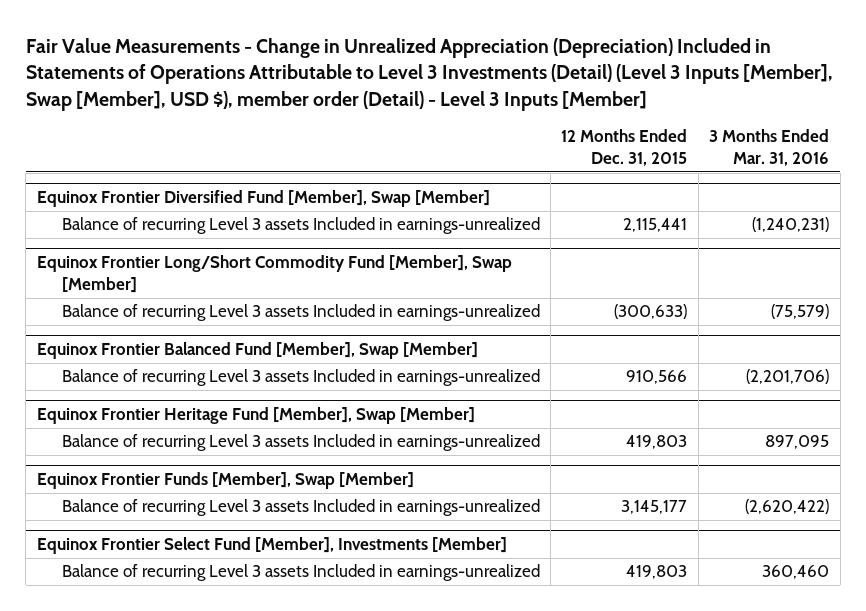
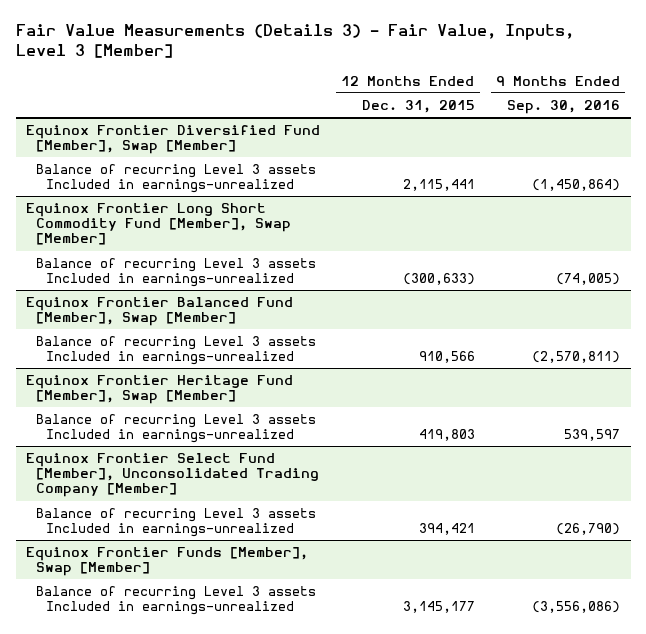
- Fair Value Measurements - Change in Unrealized Appreciation (Depreciation) Included in Statements of Operations Attributable to Level 3 Investments (Detail) (Level 3 Inputs [Member], Swap [Member], USD $), member order (Detail) - Level 3 Inputs [Member]
+ Fair Value Measurements (Details 3) - Fair Value, Inputs, Level 3 [Member]
- | 12 Months Ended Dec. 31, 2015 | 3 Months Ended Mar. 31, 2016
+ | 12 Months Ended Dec. 31, 2015 | 9 Months Ended Sep. 30, 2016
- Equinox Frontier Long/Short Commodity Fund [Member], Swap [Member]
+ Equinox Frontier Long Short Commodity Fund [Member], Swap [Member]
+ Equinox Frontier Select Fund [Member], Unconsolidated Trading Company [Member]
+ Balance of recurring Level 3 assets Included in earnings-unrealized | 394,421 | (26,790)
- Equinox Frontier Select Fund [Member], Investments [Member]
- Balance of recurring Level 3 assets Included in earnings-unrealized | 419,803 | 360,460

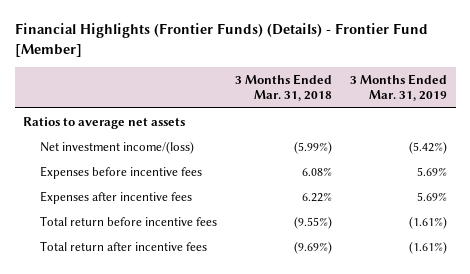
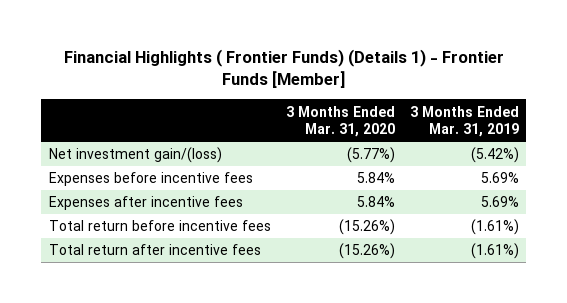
- Financial Highlights (Frontier Funds) (Details) - Frontier Fund [Member]
+ Financial Highlights ( Frontier Funds) (Details 1) - Frontier Funds [Member]
- | 3 Months Ended Mar. 31, 2018 | 3 Months Ended Mar. 31, 2019
+ | 3 Months Ended Mar. 31, 2020 | 3 Months Ended Mar. 31, 2019
- Ratios to average net assets
- Net investment income/(loss) | (5.99%) | (5.42%)
+ Net investment gain/(loss) | (5.77%) | (5.42%)

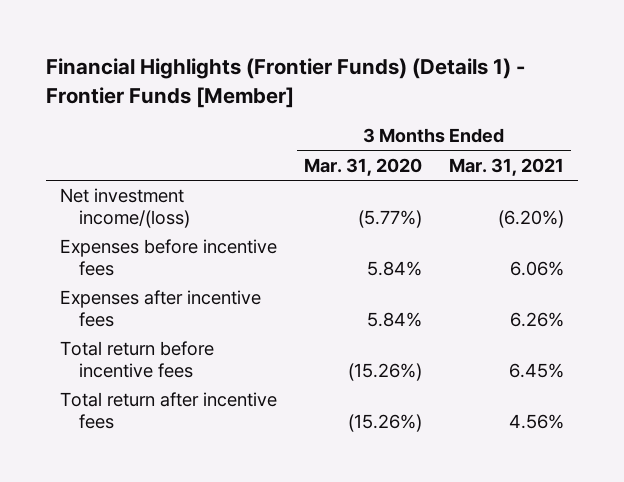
- Financial Highlights ( Frontier Funds) (Details 1) - Frontier Funds [Member]
+ Financial Highlights (Frontier Funds) (Details 1) - Frontier Funds [Member]
- | 3 Months Ended Mar. 31, 2020 | 3 Months Ended Mar. 31, 2019
+ | 3 Months Ended Mar. 31, 2020 | 3 Months Ended Mar. 31, 2021
- Net investment gain/(loss) | (5.77%) | (5.42%)
+ Net investment income/(loss) | (5.77%) | (6.20%)

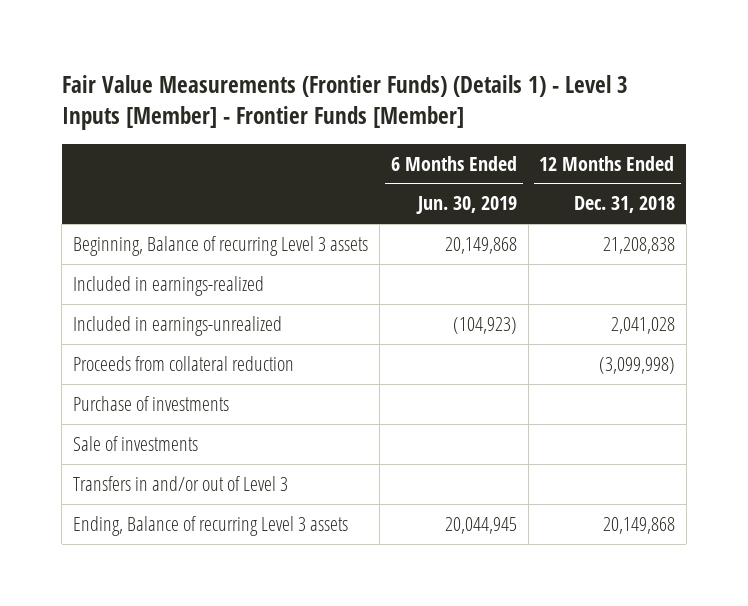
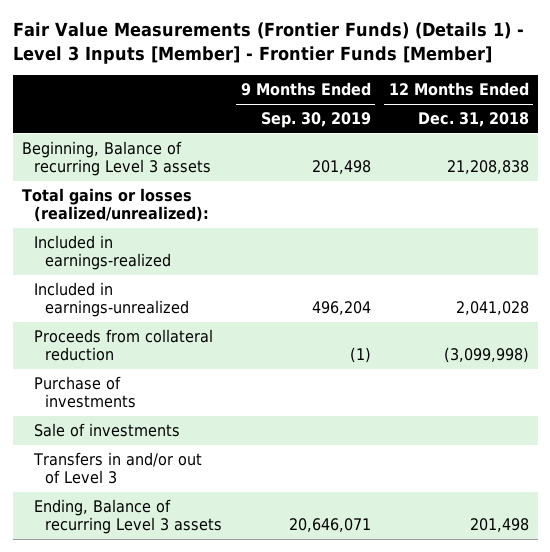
- | 6 Months Ended Jun. 30, 2019 | 12 Months Ended Dec. 31, 2018
+ | 9 Months Ended Sep. 30, 2019 | 12 Months Ended Dec. 31, 2018
+ Total gains or losses (realized/unrealized):
- Ending, Balance of recurring Level 3 assets | 20,044,945 | 20,149,868
+ Ending, Balance of recurring Level 3 assets | 20,646,071 | 201,498

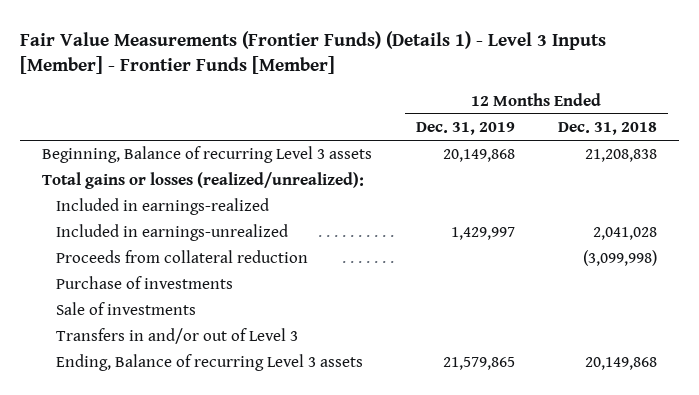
- | 9 Months Ended Sep. 30, 2019 | 12 Months Ended Dec. 31, 2018
+ | 12 Months Ended Dec. 31, 2019 | 12 Months Ended Dec. 31, 2018
- Ending, Balance of recurring Level 3 assets | 20,646,071 | 201,498
+ Ending, Balance of recurring Level 3 assets | 21,579,865 | 20,149,868

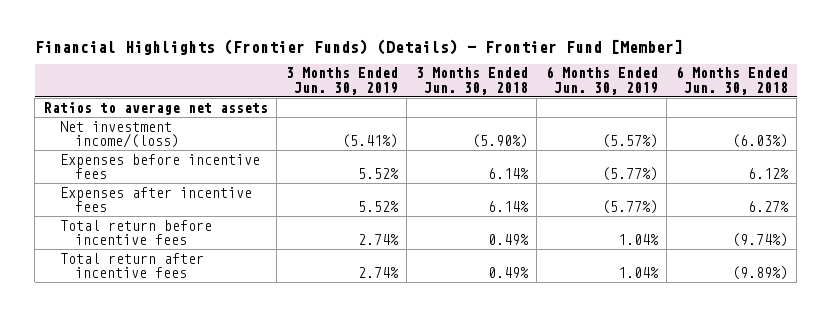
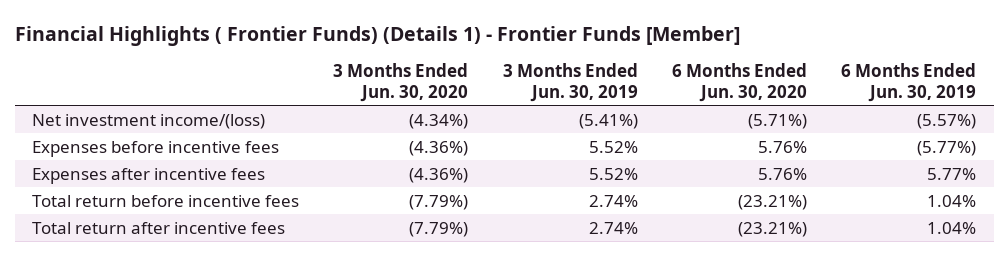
- Financial Highlights (Frontier Funds) (Details) - Frontier Fund [Member]
+ Financial Highlights ( Frontier Funds) (Details 1) - Frontier Funds [Member]
- | 3 Months Ended Jun. 30, 2019 | 3 Months Ended Jun. 30, 2018 | 6 Months Ended Jun. 30, 2019 | 6 Months Ended Jun. 30, 2018
+ | 3 Months Ended Jun. 30, 2020 | 3 Months Ended Jun. 30, 2019 | 6 Months Ended Jun. 30, 2020 | 6 Months Ended Jun. 30, 2019
- Ratios to average net assets
- Expenses after incentive fees | 5.52% | 6.14% | (5.77%) | 6.27%
+ Expenses after incentive fees | (4.36%) | 5.52% | 5.76% | 5.77%

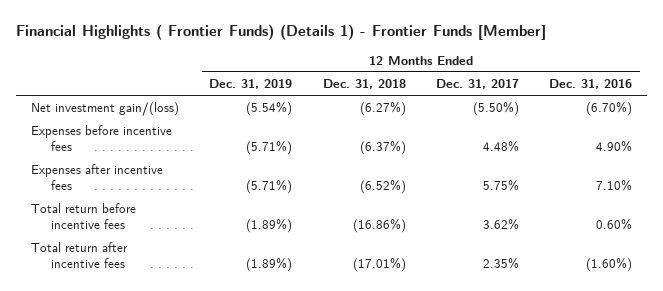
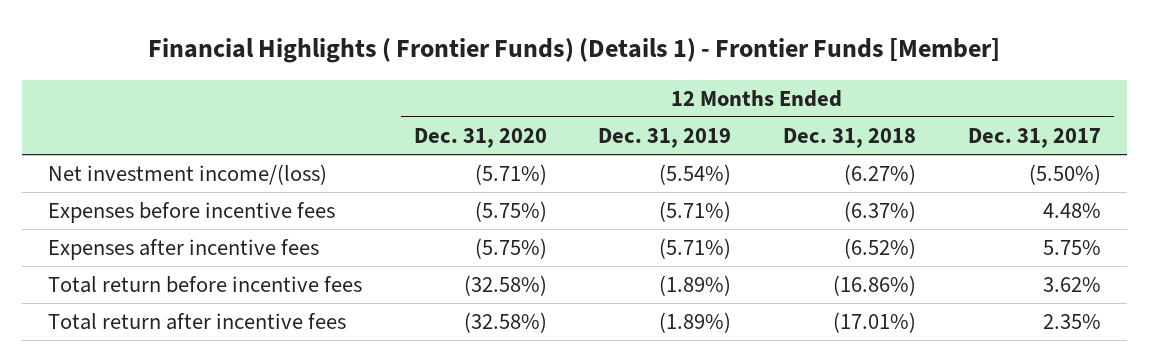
- | 12 Months Ended Dec. 31, 2019 | 12 Months Ended Dec. 31, 2018 | 12 Months Ended Dec. 31, 2017 | 12 Months Ended Dec. 31, 2016
+ | 12 Months Ended Dec. 31, 2020 | 12 Months Ended Dec. 31, 2019 | 12 Months Ended Dec. 31, 2018 | 12 Months Ended Dec. 31, 2017
- Net investment gain/(loss) | (5.54%) | (6.27%) | (5.50%) | (6.70%)
+ Net investment income/(loss) | (5.71%) | (5.54%) | (6.27%) | (5.50%)

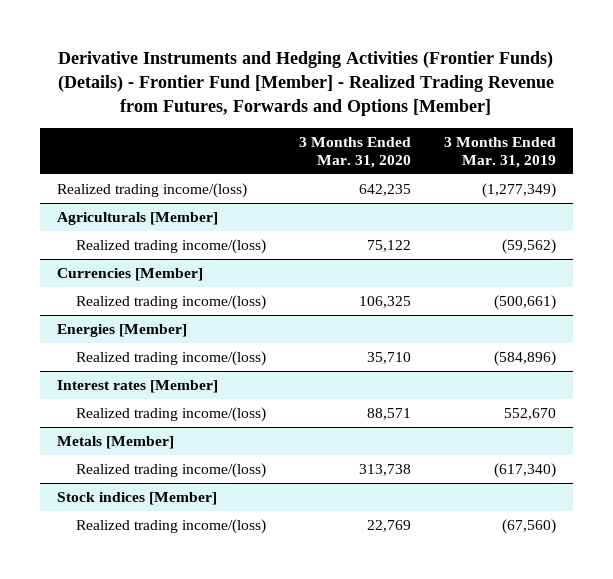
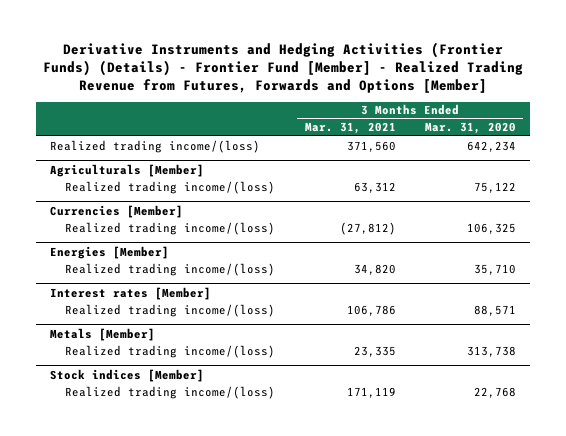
- | 3 Months Ended Mar. 31, 2020 | 3 Months Ended Mar. 31, 2019
+ | 3 Months Ended Mar. 31, 2021 | 3 Months Ended Mar. 31, 2020
- Realized trading income/(loss) | 642,235 | (1,277,349)
+ Realized trading income/(loss) | 371,560 | 642,234
@ Stock indices [Member]
- Realized trading income/(loss) | 22,769 | (67,560)
+ Realized trading income/(loss) | 171,119 | 22,768

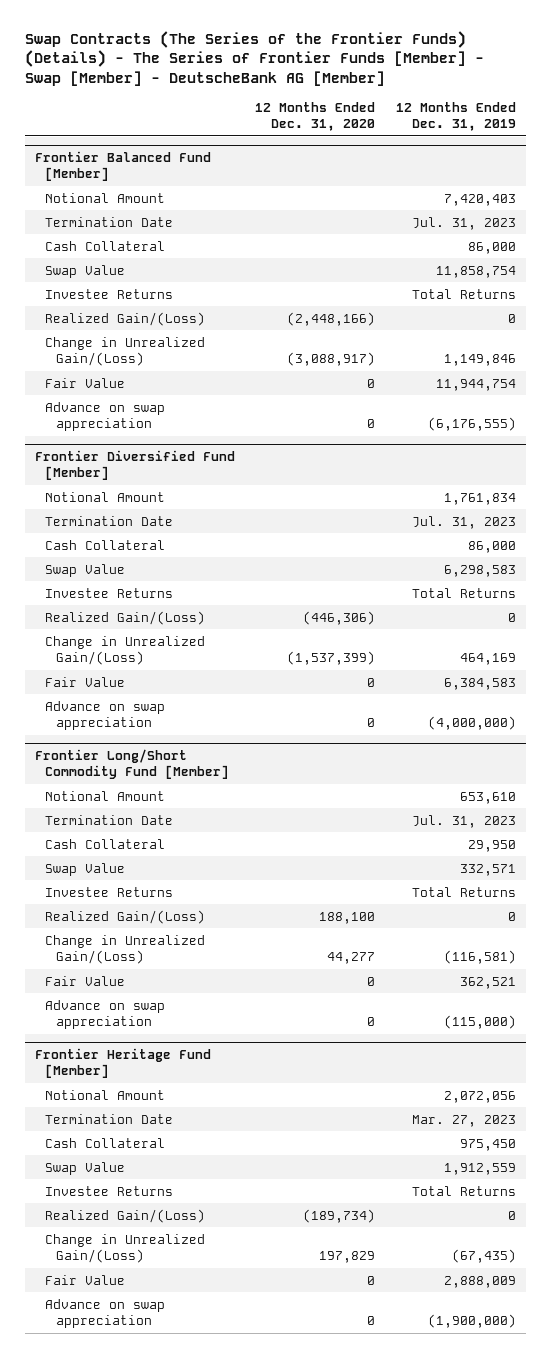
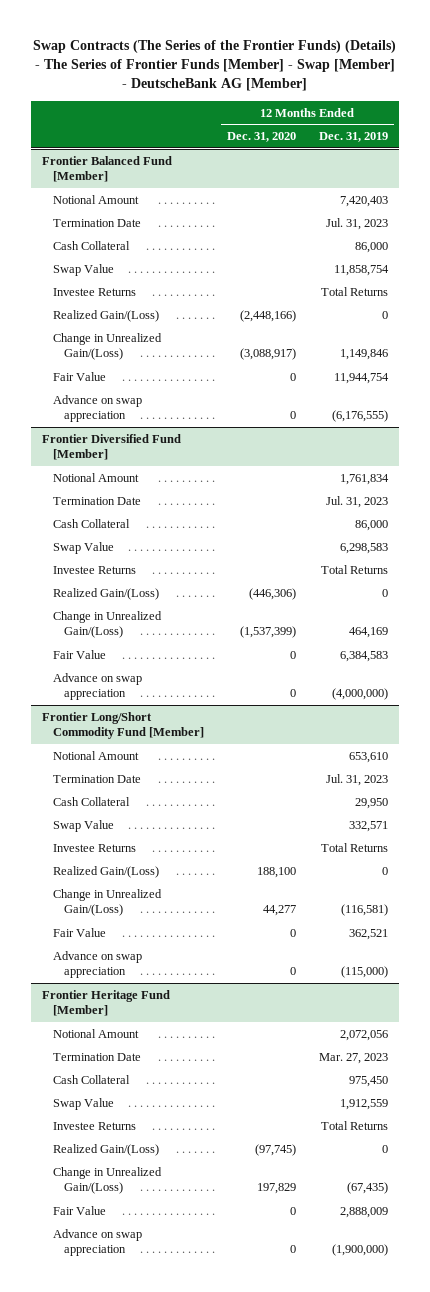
@ Frontier Heritage Fund [Member]
- Realized Gain/(Loss) | (189,734) | 0
+ Realized Gain/(Loss) | (97,745) | 0

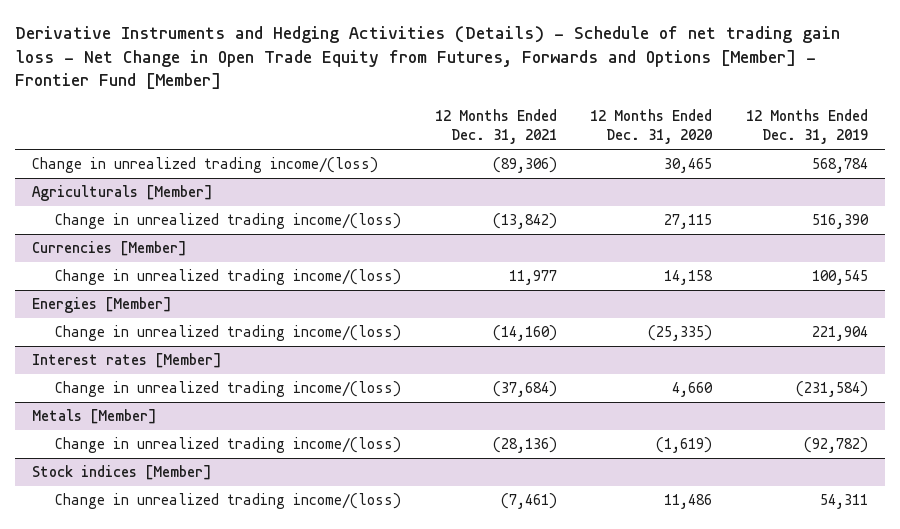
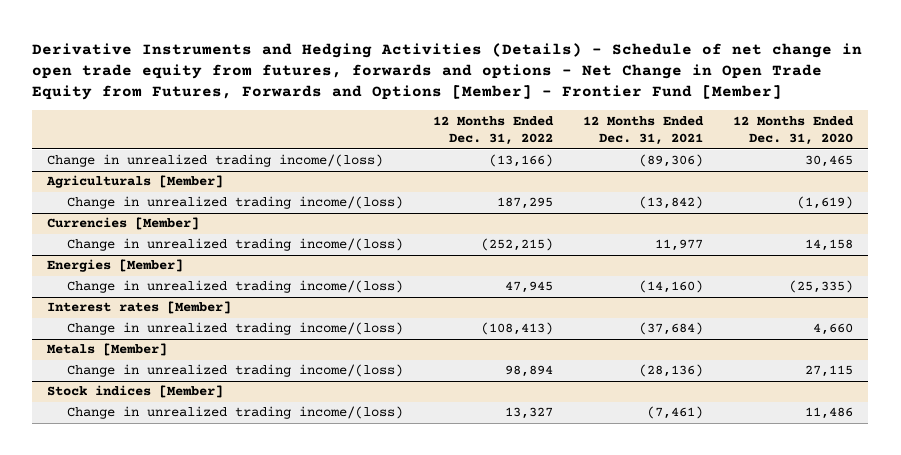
- Derivative Instruments and Hedging Activities (Details) - Schedule of net trading gain loss - Net Change in Open Trade Equity from Futures, Forwards and Options [Member] - Frontier Fund [Member]
+ Derivative Instruments and Hedging Activities (Details) - Schedule of net change in open trade equity from futures, forwards and options - Net Change in Open Trade Equity from Futures, Forwards and Options [Member] - Frontier Fund [Member]
- | 12 Months Ended Dec. 31, 2021 | 12 Months Ended Dec. 31, 2020 | 12 Months Ended Dec. 31, 2019
+ | 12 Months Ended Dec. 31, 2022 | 12 Months Ended Dec. 31, 2021 | 12 Months Ended Dec. 31, 2020
@ Agriculturals [Member]
- Change in unrealized trading income/(loss) | (13,842) | 27,115 | 516,390
+ Change in unrealized trading income/(loss) | 187,295 | (13,842) | (1,619)
@ Metals [Member]
- Change in unrealized trading income/(loss) | (28,136) | (1,619) | (92,782)
+ Change in unrealized trading income/(loss) | 98,894 | (28,136) | 27,115

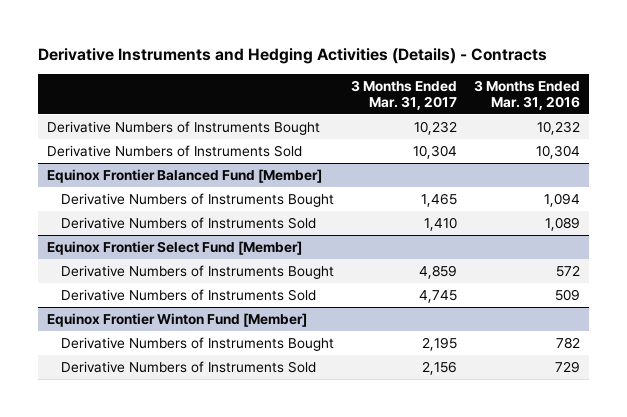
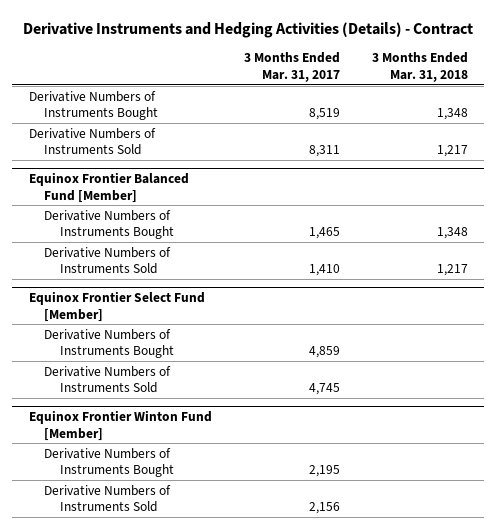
- Derivative Instruments and Hedging Activities (Details) - Contracts
+ Derivative Instruments and Hedging Activities (Details) - Contract
- | 3 Months Ended Mar. 31, 2017 | 3 Months Ended Mar. 31, 2016
+ | 3 Months Ended Mar. 31, 2017 | 3 Months Ended Mar. 31, 2018
- Derivative Numbers of Instruments Bought | 10,232 | 10,232
- Derivative Numbers of Instruments Sold | 10,304 | 10,304
+ Derivative Numbers of Instruments Bought | 8,519 | 1,348
+ Derivative Numbers of Instruments Sold | 8,311 | 1,217

